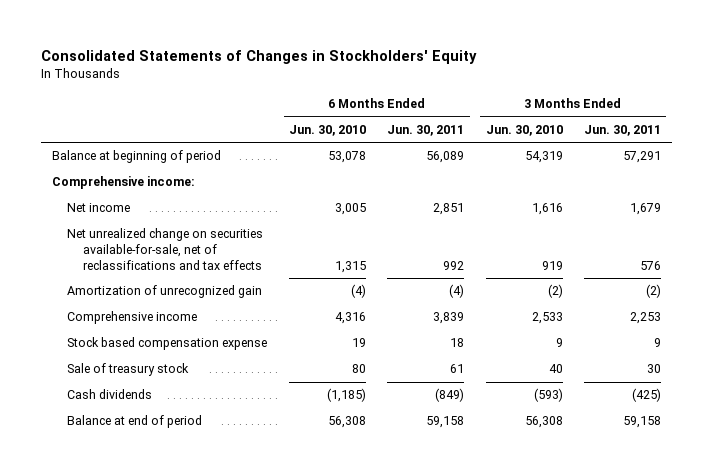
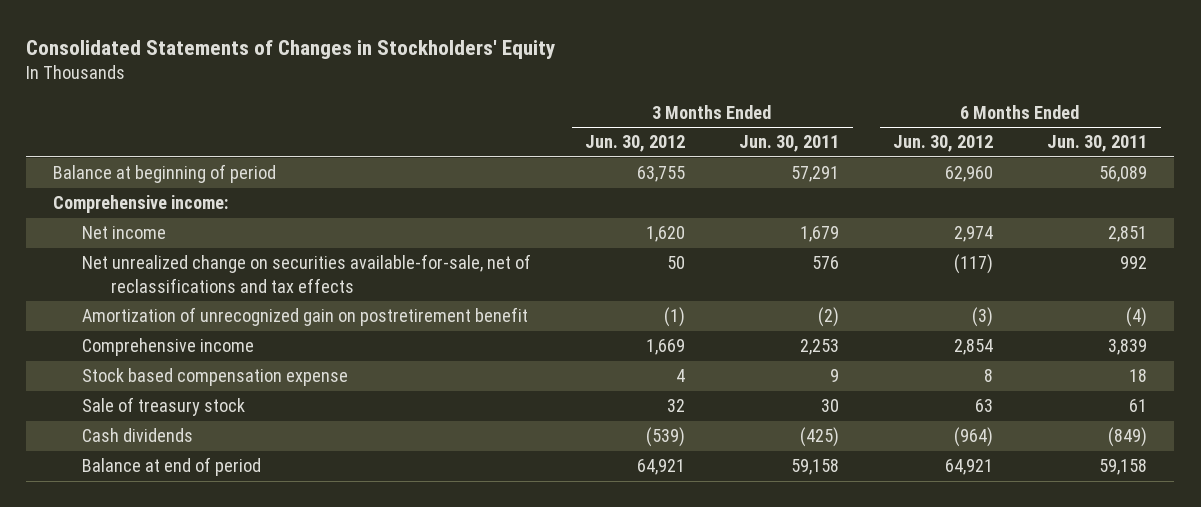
- | 6 Months Ended Jun. 30, 2010 | 6 Months Ended Jun. 30, 2011 | 3 Months Ended Jun. 30, 2010 | 3 Months Ended Jun. 30, 2011
+ | 3 Months Ended Jun. 30, 2012 | 3 Months Ended Jun. 30, 2011 | 6 Months Ended Jun. 30, 2012 | 6 Months Ended Jun. 30, 2011
- Amortization of unrecognized gain | (4) | (4) | (2) | (2)
+ Amortization of unrecognized gain on postretirement benefit | (1) | (2) | (3) | (4)

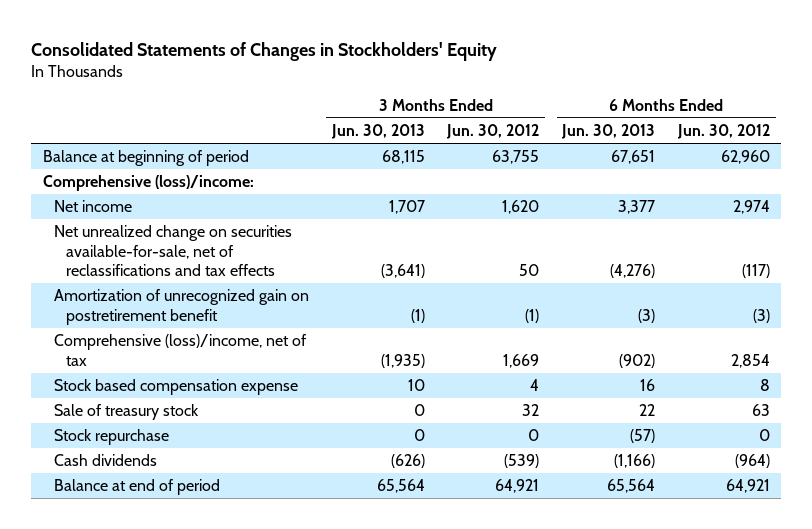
- | 3 Months Ended Jun. 30, 2012 | 3 Months Ended Jun. 30, 2011 | 6 Months Ended Jun. 30, 2012 | 6 Months Ended Jun. 30, 2011
+ | 3 Months Ended Jun. 30, 2013 | 3 Months Ended Jun. 30, 2012 | 6 Months Ended Jun. 30, 2013 | 6 Months Ended Jun. 30, 2012
- Comprehensive income:
+ Comprehensive (loss)/income:
- Comprehensive income | 1,669 | 2,253 | 2,854 | 3,839
+ Comprehensive (loss)/income, net of tax | (1,935) | 1,669 | (902) | 2,854
+ Stock repurchase | 0 | 0 | (57) | 0

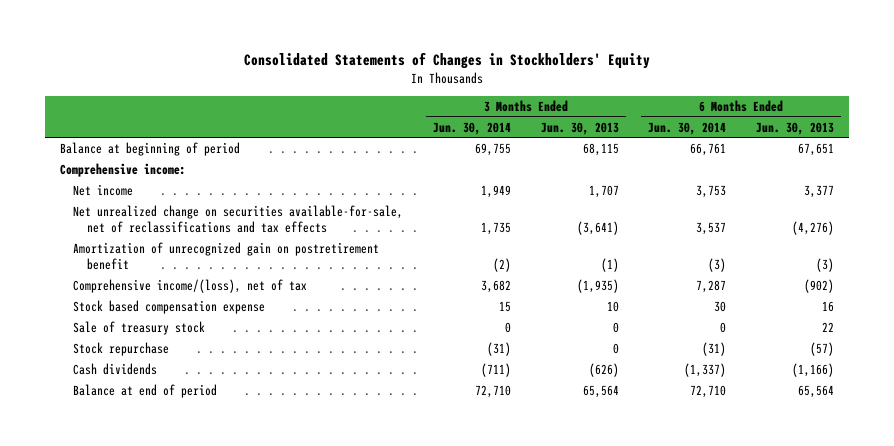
- | 3 Months Ended Jun. 30, 2013 | 3 Months Ended Jun. 30, 2012 | 6 Months Ended Jun. 30, 2013 | 6 Months Ended Jun. 30, 2012
+ | 3 Months Ended Jun. 30, 2014 | 3 Months Ended Jun. 30, 2013 | 6 Months Ended Jun. 30, 2014 | 6 Months Ended Jun. 30, 2013
- Comprehensive (loss)/income:
+ Comprehensive income:
- Comprehensive (loss)/income, net of tax | (1,935) | 1,669 | (902) | 2,854
+ Comprehensive income/(loss), net of tax | 3,682 | (1,935) | 7,287 | (902)

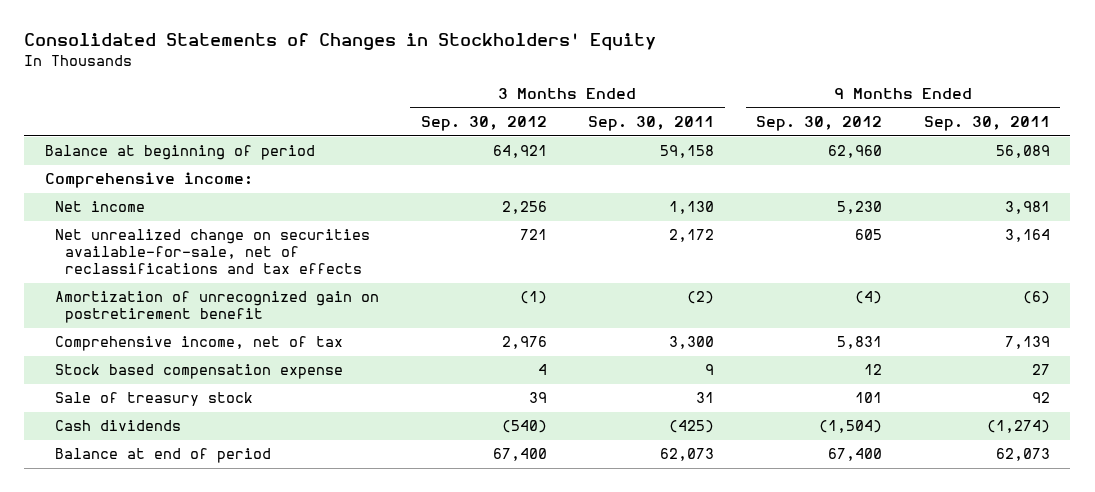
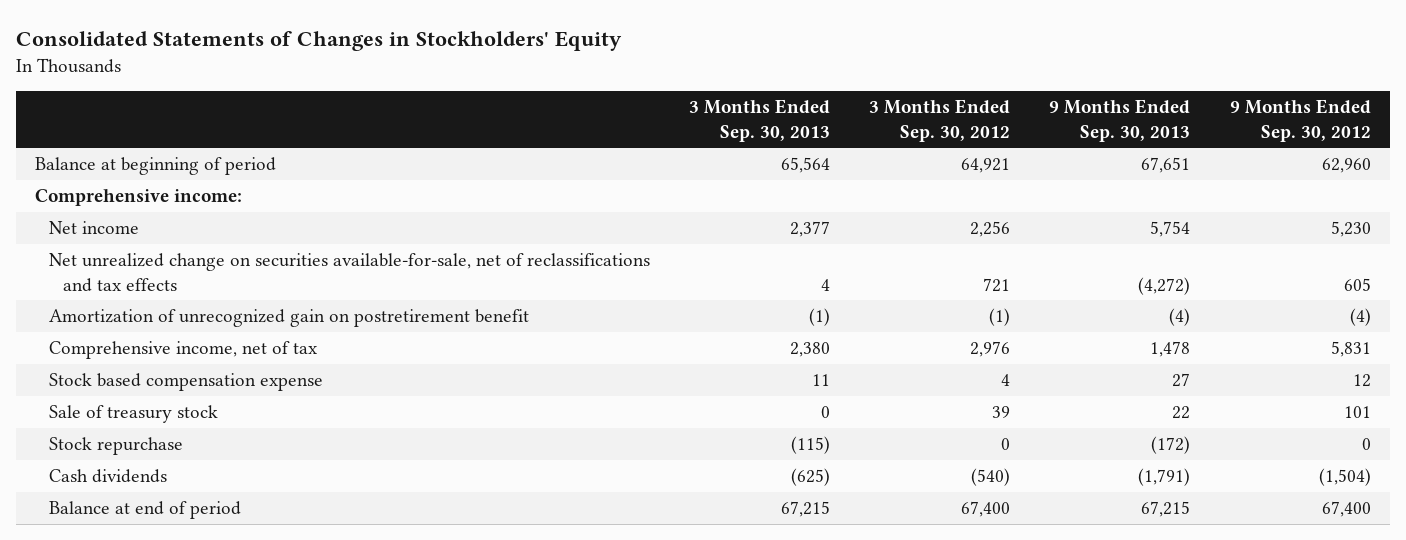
- | 3 Months Ended Sep. 30, 2012 | 3 Months Ended Sep. 30, 2011 | 9 Months Ended Sep. 30, 2012 | 9 Months Ended Sep. 30, 2011
+ | 3 Months Ended Sep. 30, 2013 | 3 Months Ended Sep. 30, 2012 | 9 Months Ended Sep. 30, 2013 | 9 Months Ended Sep. 30, 2012
+ Stock repurchase | (115) | 0 | (172) | 0

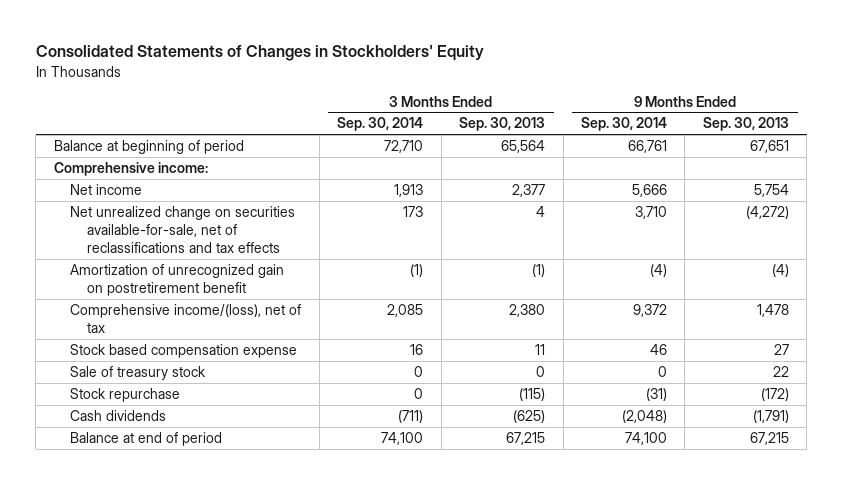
- | 3 Months Ended Sep. 30, 2013 | 3 Months Ended Sep. 30, 2012 | 9 Months Ended Sep. 30, 2013 | 9 Months Ended Sep. 30, 2012
+ | 3 Months Ended Sep. 30, 2014 | 3 Months Ended Sep. 30, 2013 | 9 Months Ended Sep. 30, 2014 | 9 Months Ended Sep. 30, 2013
- Comprehensive income, net of tax | 2,380 | 2,976 | 1,478 | 5,831
+ Comprehensive income/(loss), net of tax | 2,085 | 2,380 | 9,372 | 1,478

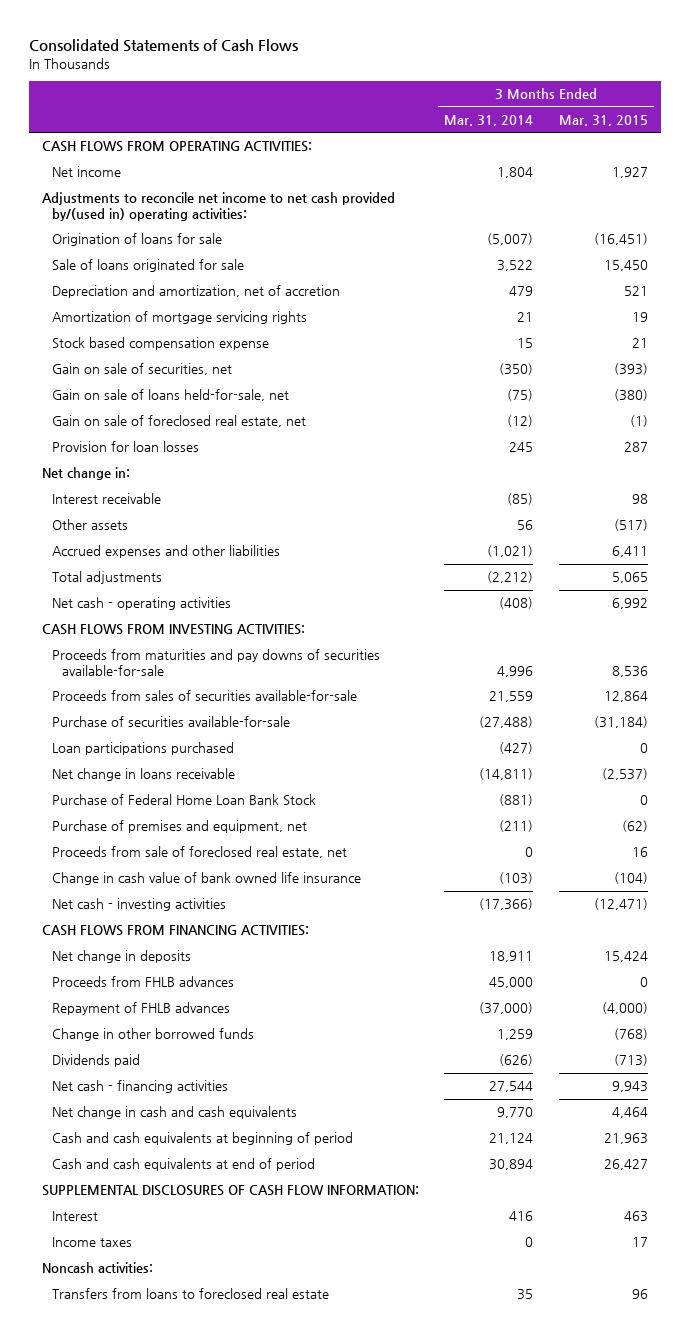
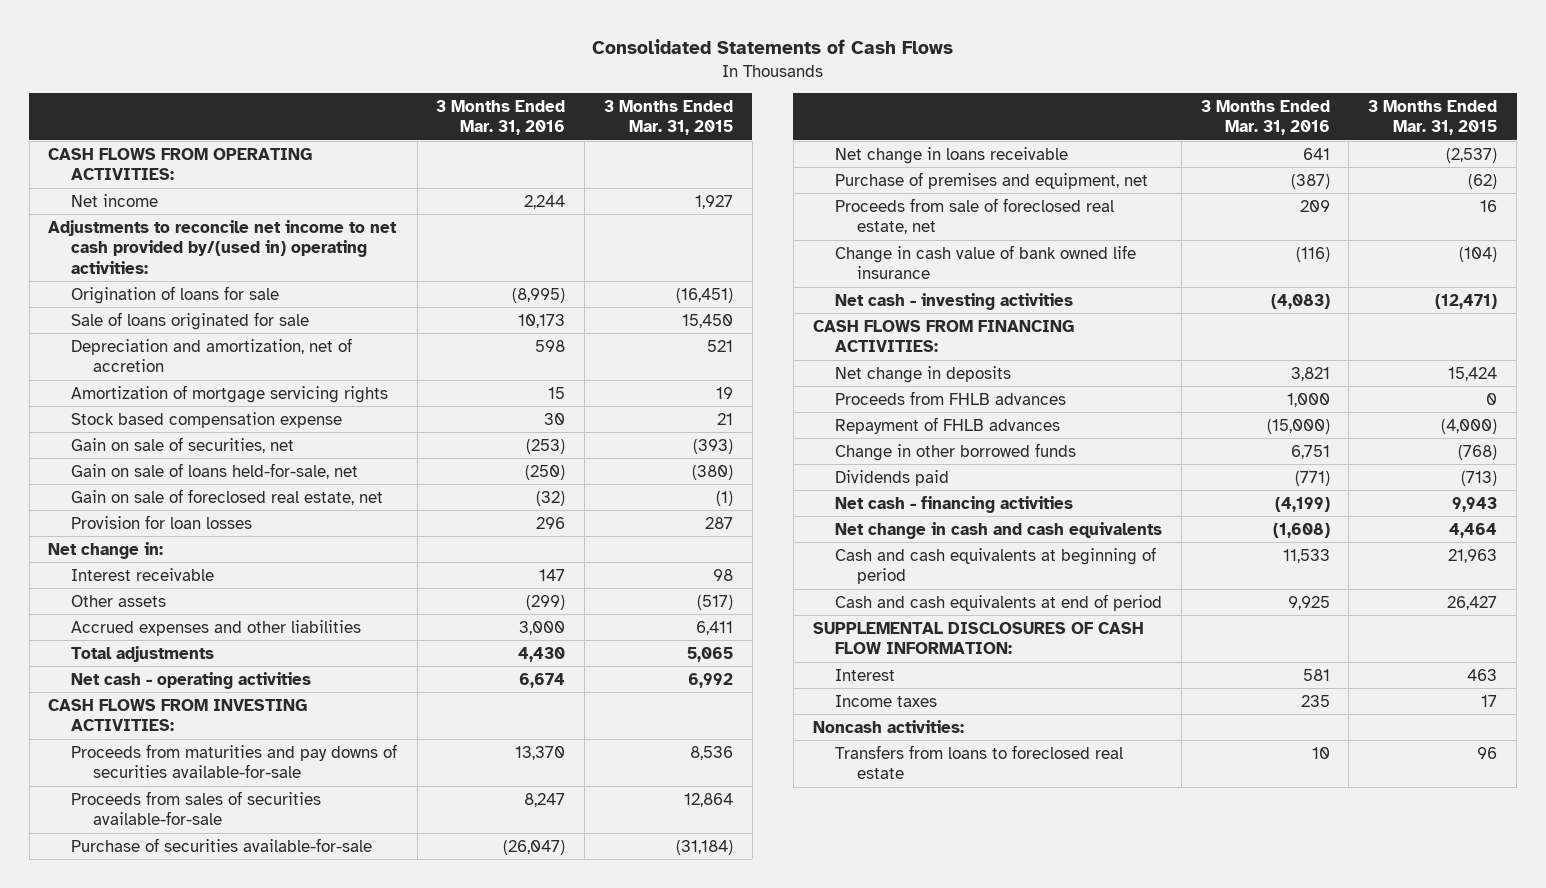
- | 3 Months Ended Mar. 31, 2014 | 3 Months Ended Mar. 31, 2015
+ | 3 Months Ended Mar. 31, 2016 | 3 Months Ended Mar. 31, 2015
- Loan participations purchased | (427) | 0
- Purchase of Federal Home Loan Bank Stock | (881) | 0

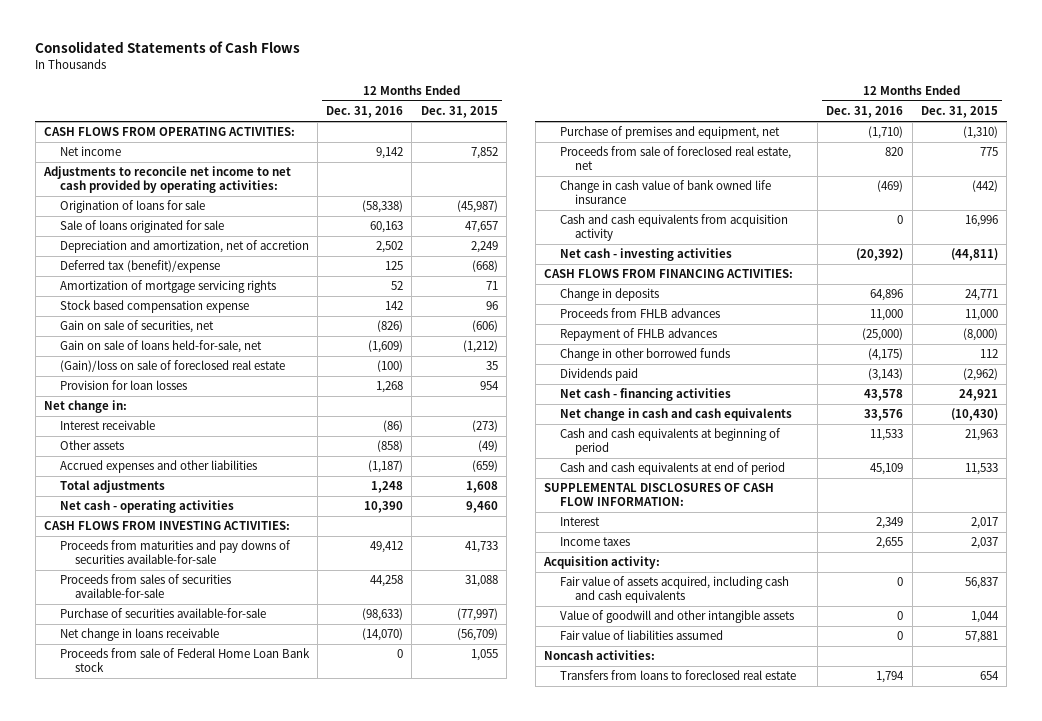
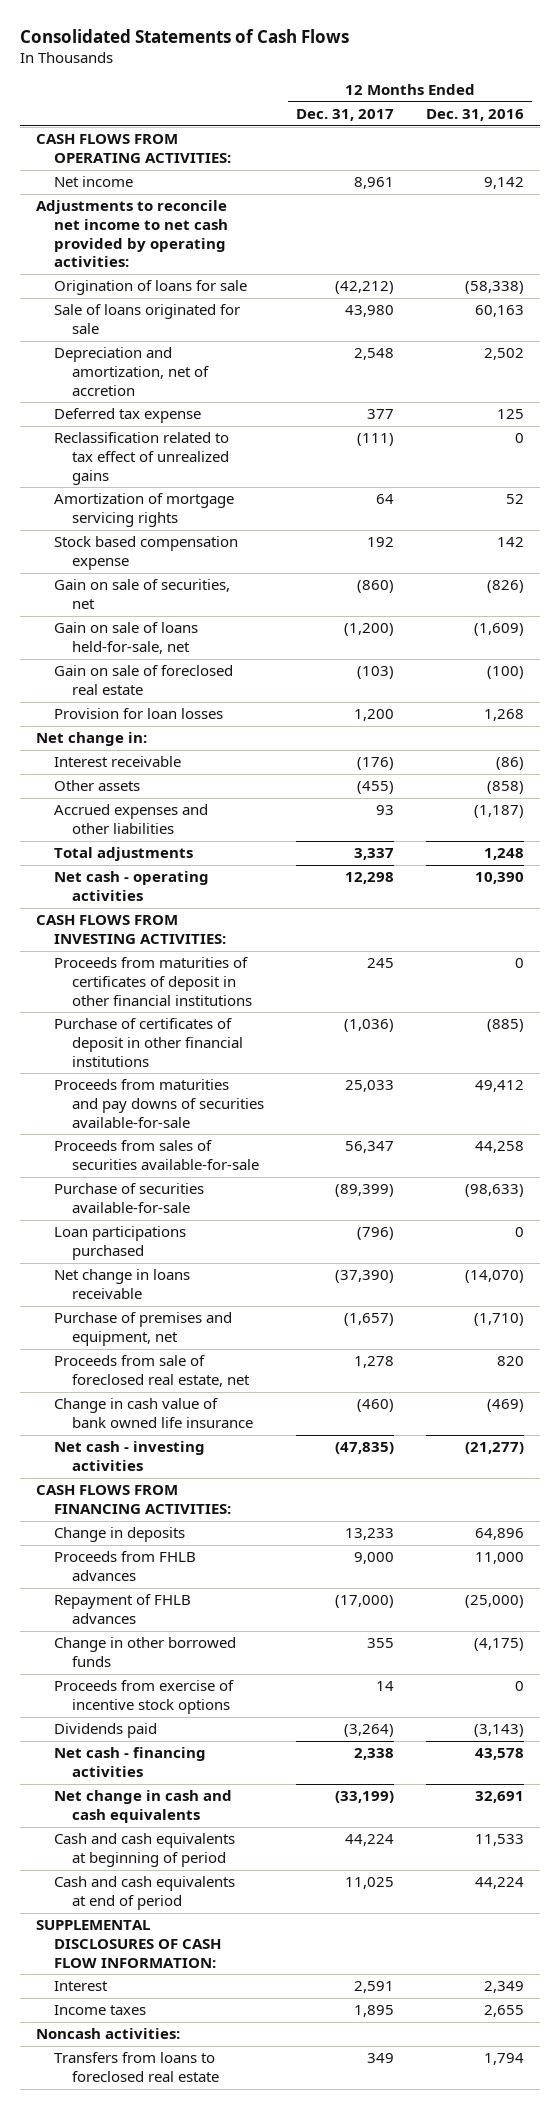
- | 12 Months Ended Dec. 31, 2016 | 12 Months Ended Dec. 31, 2015
+ | 12 Months Ended Dec. 31, 2017 | 12 Months Ended Dec. 31, 2016
- Deferred tax (benefit)/expense | 125 | (668)
+ Deferred tax expense | 377 | 125
+ Reclassification related to tax effect of unrealized gains | (111) | 0
- (Gain)/loss on sale of foreclosed real estate | (100) | 35
+ Gain on sale of foreclosed real estate | (103) | (100)
+ Proceeds from maturities of certificates of deposit in other financial institutions | 245 | 0
+ Purchase of certificates of deposit in other financial institutions | (1,036) | (885)
+ Loan participations purchased | (796) | 0
- Proceeds from sale of Federal Home Loan Bank stock | 0 | 1,055
- Cash and cash equivalents from acquisition activity | 0 | 16,996
- Net cash - investing activities | (20,392) | (44,811)
+ Net cash - investing activities | (47,835) | (21,277)
+ Proceeds from exercise of incentive stock options | 14 | 0
- Net change in cash and cash equivalents | 33,576 | (10,430)
+ Net change in cash and cash equivalents | (33,199) | 32,691
- Cash and cash equivalents at end of period | 45,109 | 11,533
+ Cash and cash equivalents at end of period | 11,025 | 44,224
- Acquisition activity:
- Fair value of assets acquired, including cash and cash equivalents | 0 | 56,837
- Value of goodwill and other intangible assets | 0 | 1,044
- Fair value of liabilities assumed | 0 | 57,881

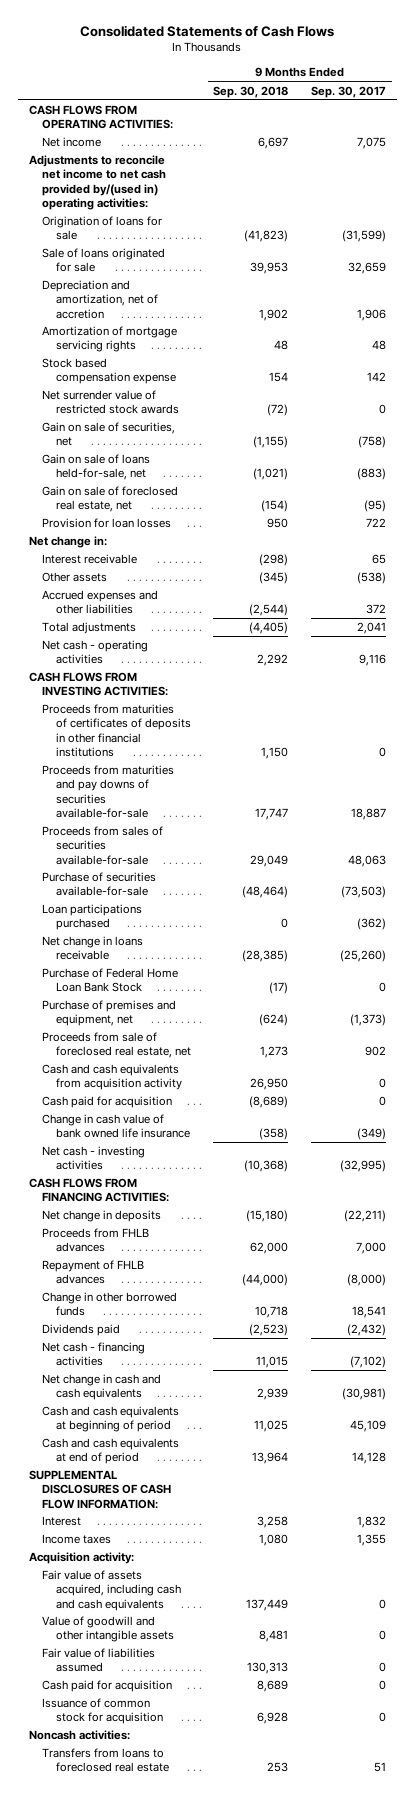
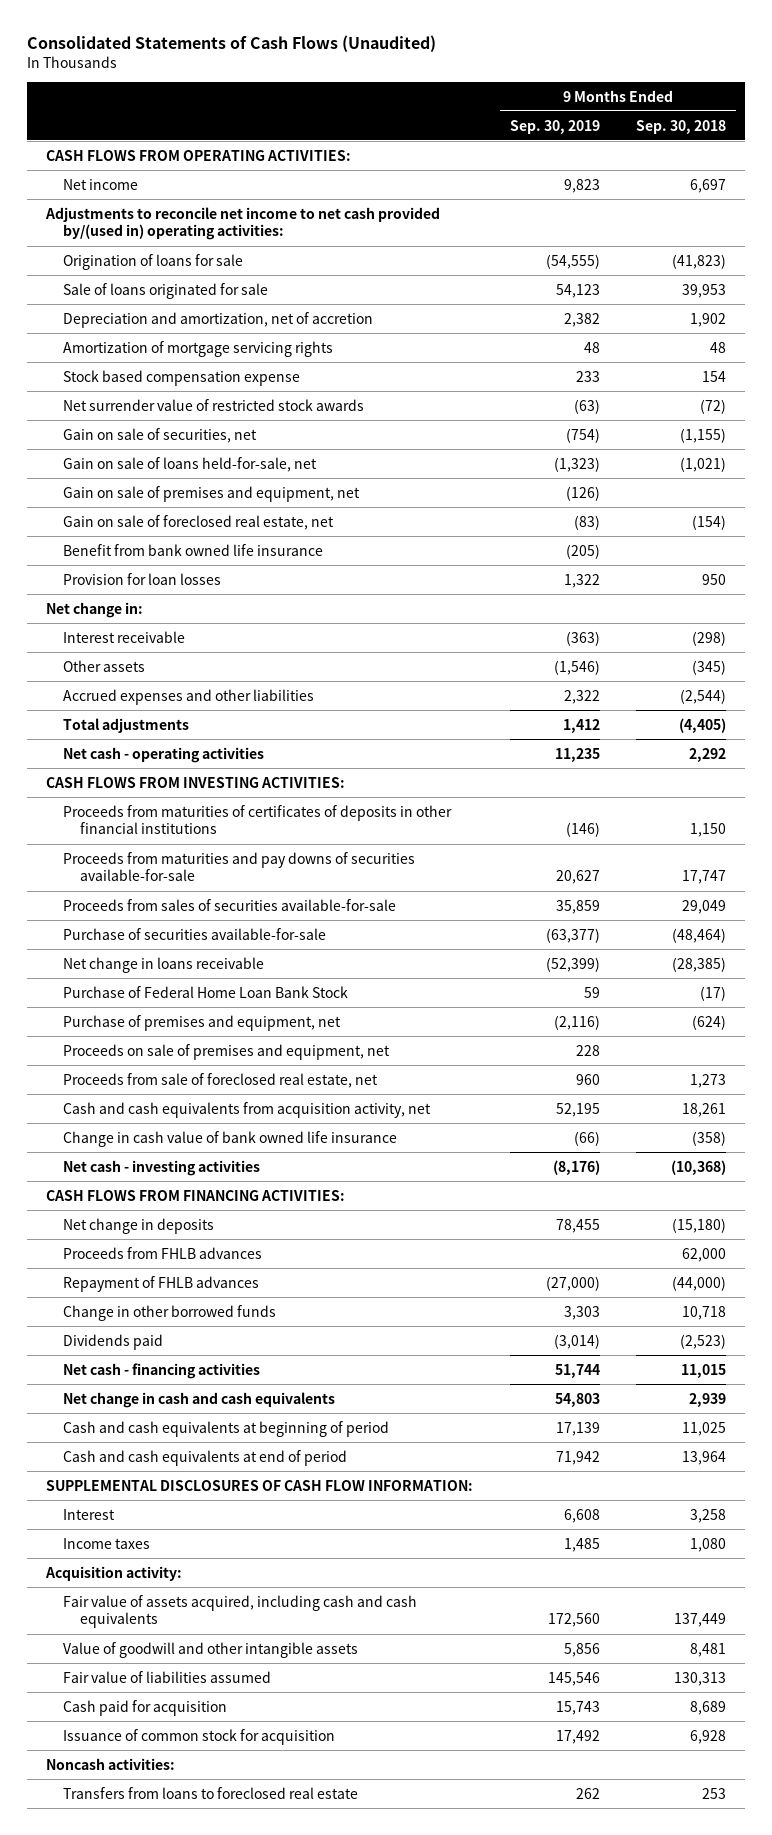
- Consolidated Statements of Cash Flows
+ Consolidated Statements of Cash Flows (Unaudited)
- | 9 Months Ended Sep. 30, 2018 | 9 Months Ended Sep. 30, 2017
+ | 9 Months Ended Sep. 30, 2019 | 9 Months Ended Sep. 30, 2018
+ Gain on sale of premises and equipment, net | (126) |
+ Benefit from bank owned life insurance | (205) |
- Loan participations purchased | 0 | (362)
+ Proceeds on sale of premises and equipment, net | 228 |
- Cash and cash equivalents from acquisition activity | 26,950 | 0
- Cash paid for acquisition | (8,689) | 0
+ Cash and cash equivalents from acquisition activity, net | 52,195 | 18,261

